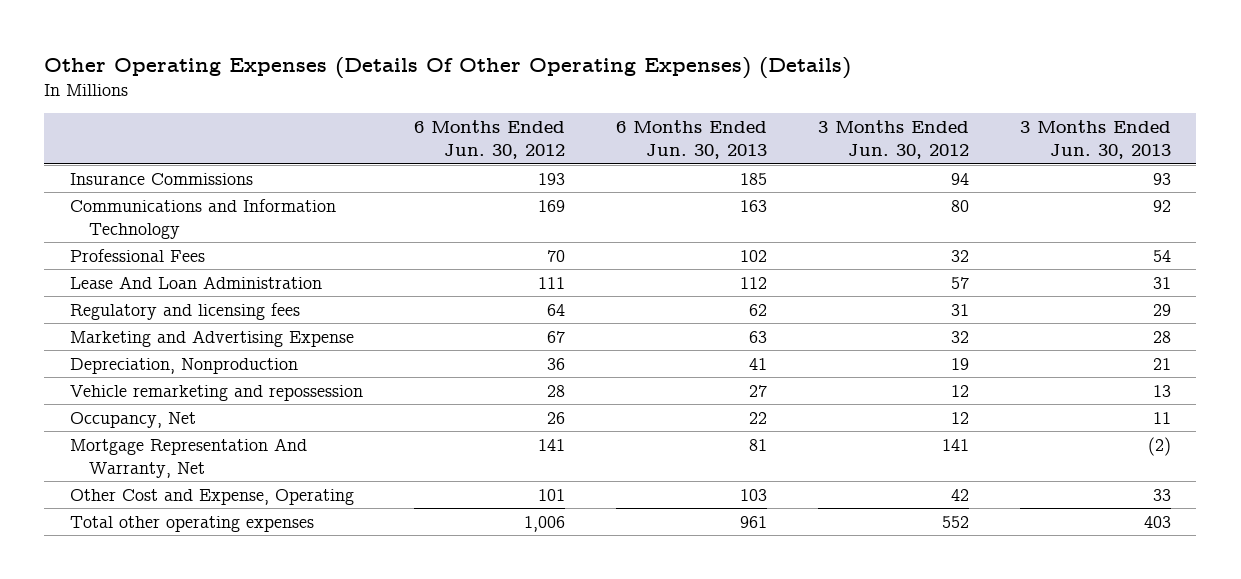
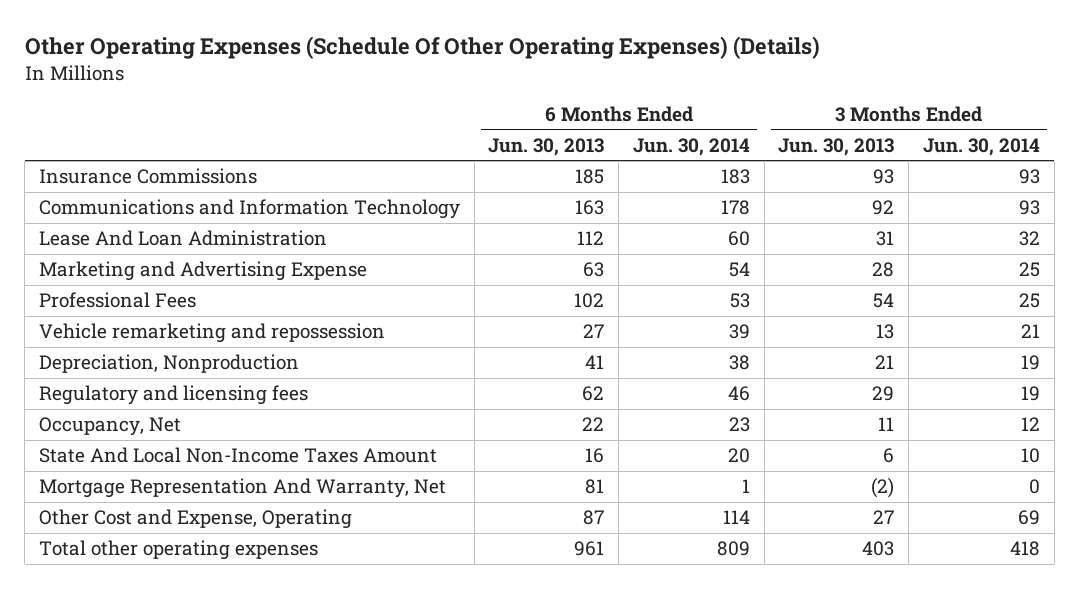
- Other Operating Expenses (Details Of Other Operating Expenses) (Details)
+ Other Operating Expenses (Schedule Of Other Operating Expenses) (Details)
- | 6 Months Ended Jun. 30, 2012 | 6 Months Ended Jun. 30, 2013 | 3 Months Ended Jun. 30, 2012 | 3 Months Ended Jun. 30, 2013
+ | 6 Months Ended Jun. 30, 2013 | 6 Months Ended Jun. 30, 2014 | 3 Months Ended Jun. 30, 2013 | 3 Months Ended Jun. 30, 2014
moved down: Professional Fees | 102 | 53 | 54 | 25
moved down: Depreciation, Nonproduction | 41 | 38 | 21 | 19
moved down: Regulatory and licensing fees | 62 | 46 | 29 | 19
+ State And Local Non-Income Taxes Amount | 16 | 20 | 6 | 10
- Other Cost and Expense, Operating | 101 | 103 | 42 | 33
+ Other Cost and Expense, Operating | 87 | 114 | 27 | 69

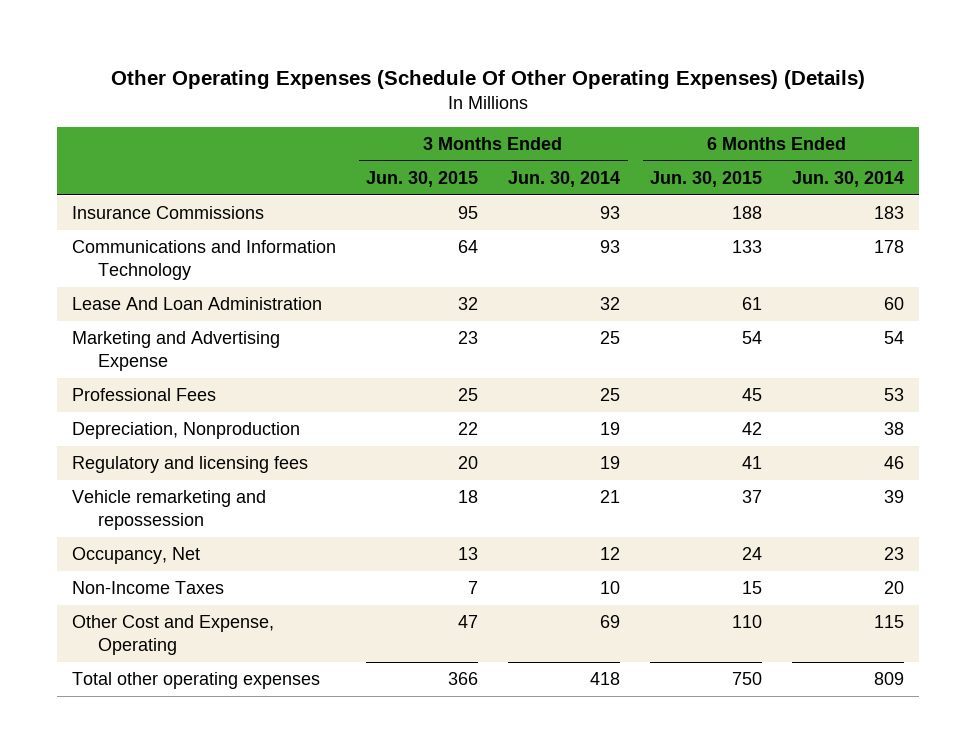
- | 6 Months Ended Jun. 30, 2013 | 6 Months Ended Jun. 30, 2014 | 3 Months Ended Jun. 30, 2013 | 3 Months Ended Jun. 30, 2014
+ | 3 Months Ended Jun. 30, 2015 | 3 Months Ended Jun. 30, 2014 | 6 Months Ended Jun. 30, 2015 | 6 Months Ended Jun. 30, 2014
moved down: Vehicle remarketing and repossession | 18 | 21 | 37 | 39
- State And Local Non-Income Taxes Amount | 16 | 20 | 6 | 10
- Mortgage Representation And Warranty, Net | 81 | 1 | (2) | 0
- Other Cost and Expense, Operating | 87 | 114 | 27 | 69
+ Non-Income Taxes | 7 | 10 | 15 | 20
+ Other Cost and Expense, Operating | 47 | 69 | 110 | 115

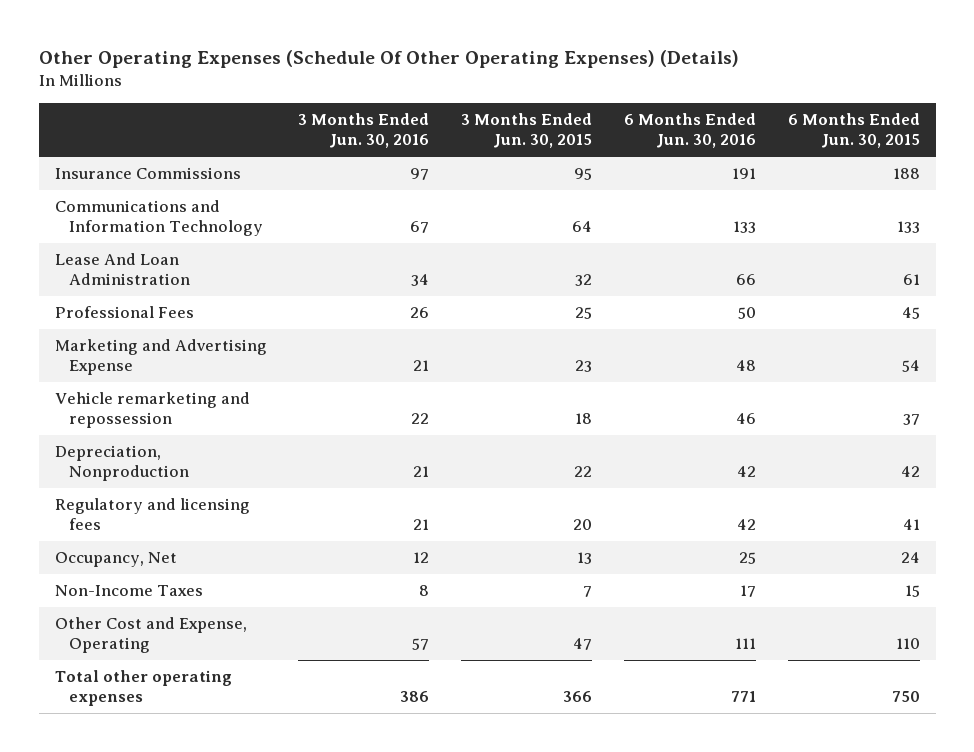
- | 3 Months Ended Jun. 30, 2015 | 3 Months Ended Jun. 30, 2014 | 6 Months Ended Jun. 30, 2015 | 6 Months Ended Jun. 30, 2014
+ | 3 Months Ended Jun. 30, 2016 | 3 Months Ended Jun. 30, 2015 | 6 Months Ended Jun. 30, 2016 | 6 Months Ended Jun. 30, 2015
moved down: Marketing and Advertising Expense | 21 | 23 | 48 | 54
moved up: Vehicle remarketing and repossession | 22 | 18 | 46 | 37

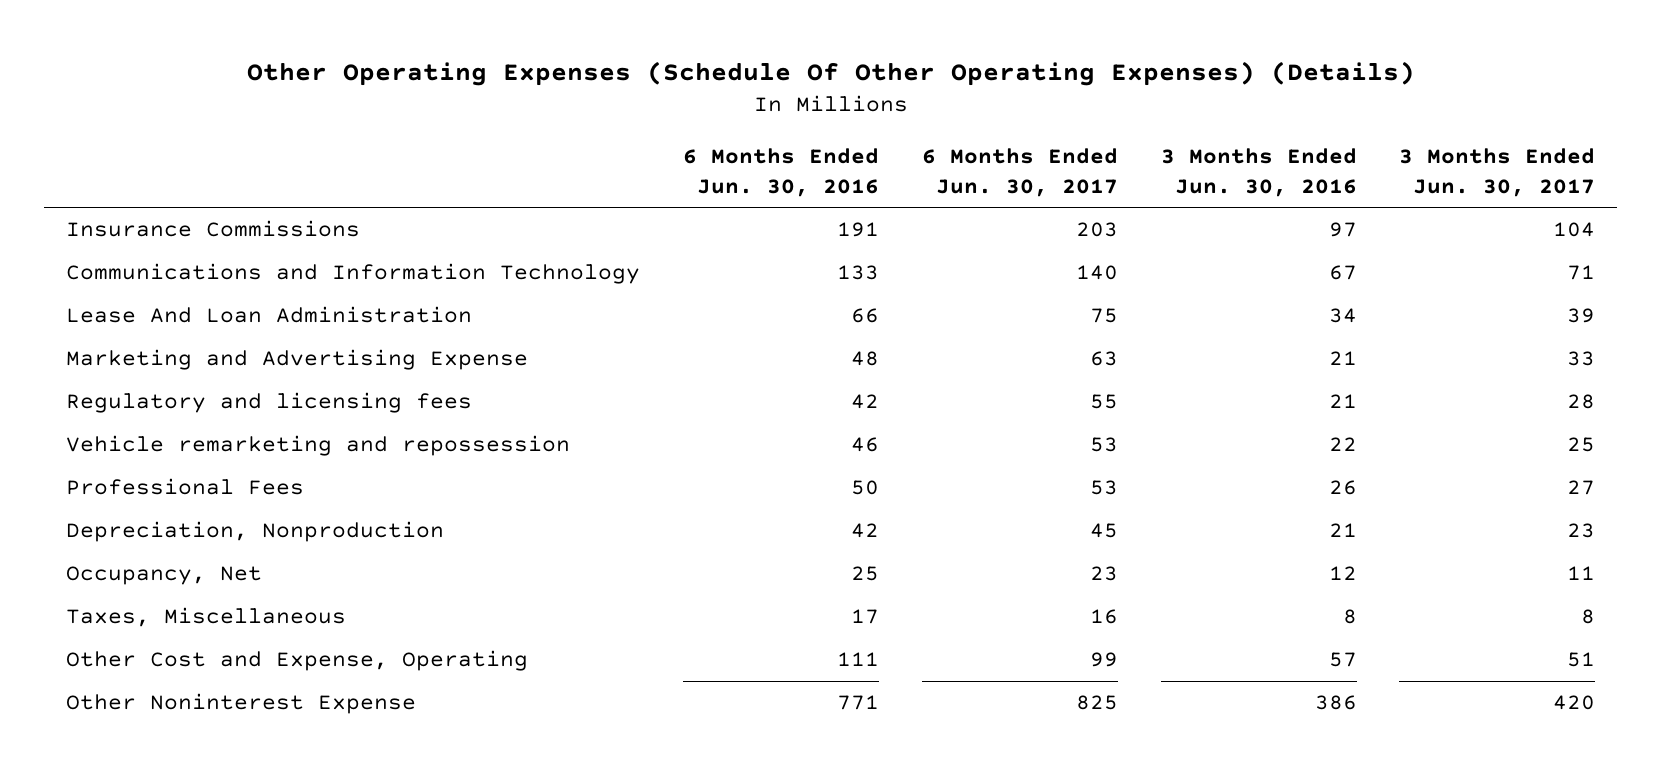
- | 3 Months Ended Jun. 30, 2016 | 3 Months Ended Jun. 30, 2015 | 6 Months Ended Jun. 30, 2016 | 6 Months Ended Jun. 30, 2015
+ | 6 Months Ended Jun. 30, 2016 | 6 Months Ended Jun. 30, 2017 | 3 Months Ended Jun. 30, 2016 | 3 Months Ended Jun. 30, 2017
moved up: Regulatory and licensing fees | 42 | 55 | 21 | 28
moved down: Professional Fees | 50 | 53 | 26 | 27
- Non-Income Taxes | 8 | 7 | 17 | 15
+ Taxes, Miscellaneous | 17 | 16 | 8 | 8
- Total other operating expenses | 386 | 366 | 771 | 750
+ Other Noninterest Expense | 771 | 825 | 386 | 420

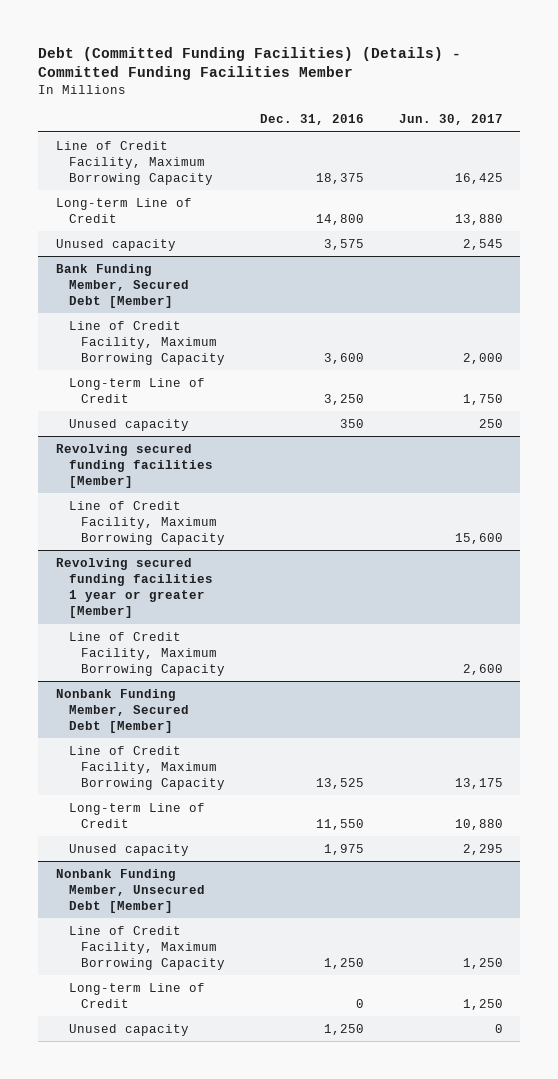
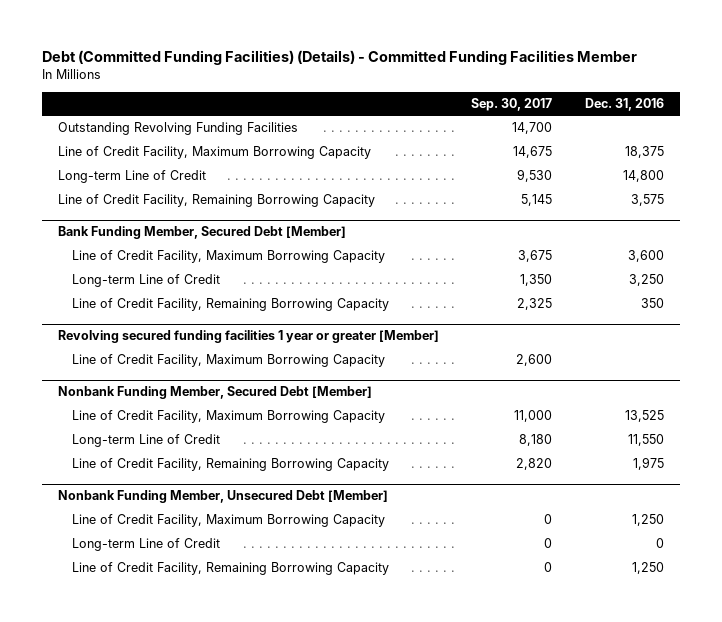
- | Dec. 31, 2016 | Jun. 30, 2017
+ | Sep. 30, 2017 | Dec. 31, 2016
+ Outstanding Revolving Funding Facilities | 14,700 |
- Unused capacity | 3,575 | 2,545
+ Line of Credit Facility, Remaining Borrowing Capacity | 5,145 | 3,575
@ Bank Funding Member, Secured Debt [Member]
- Unused capacity | 350 | 250
- Revolving secured funding facilities [Member]
- Line of Credit Facility, Maximum Borrowing Capacity | | 15,600
@ Bank Funding Member, Secured Debt [Member]
+ Line of Credit Facility, Remaining Borrowing Capacity | 2,325 | 350
@ Nonbank Funding Member, Secured Debt [Member]
- Unused capacity | 1,975 | 2,295
+ Line of Credit Facility, Remaining Borrowing Capacity | 2,820 | 1,975
@ Nonbank Funding Member, Unsecured Debt [Member]
- Unused capacity | 1,250 | 0
+ Line of Credit Facility, Remaining Borrowing Capacity | 0 | 1,250

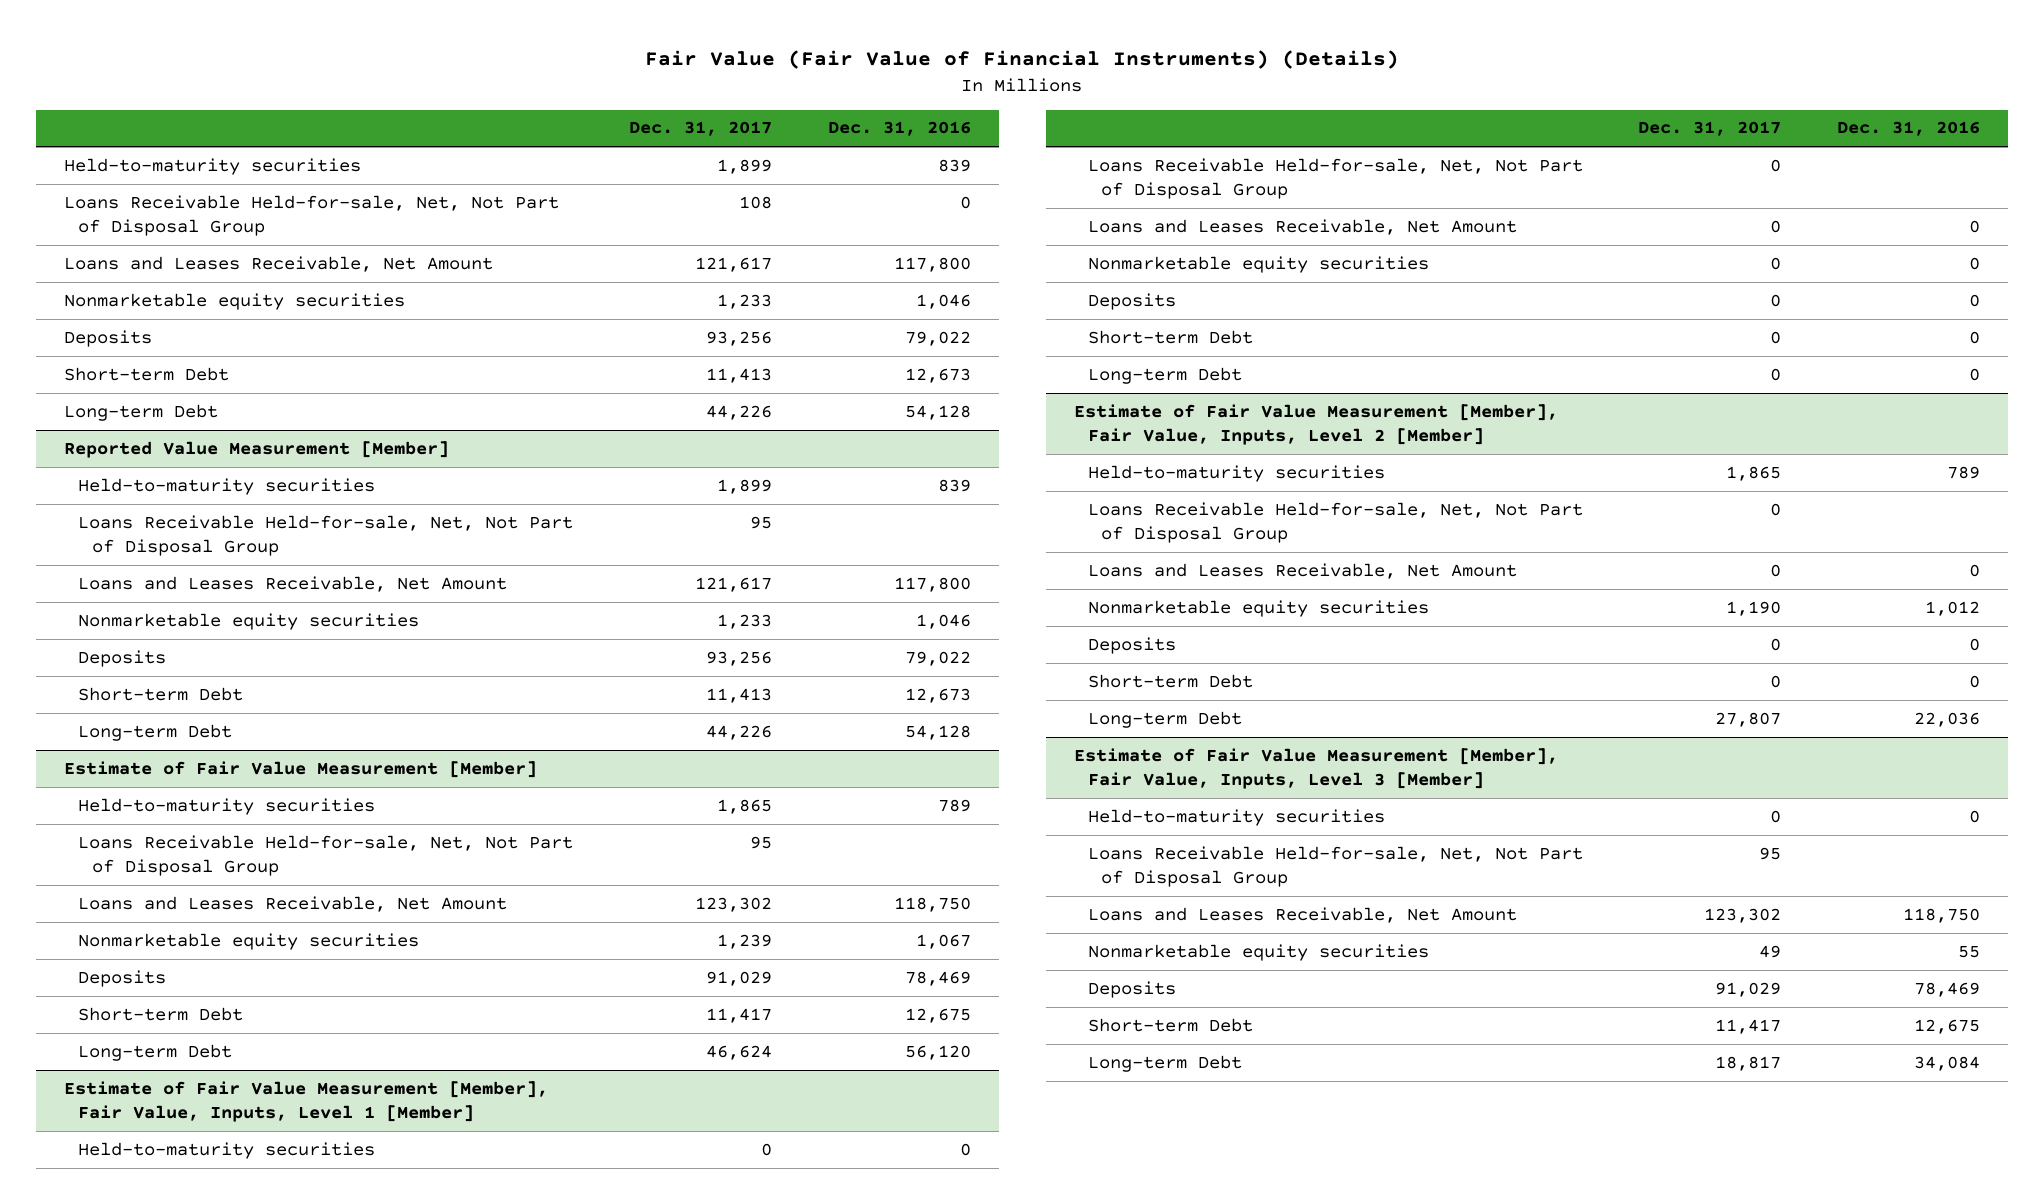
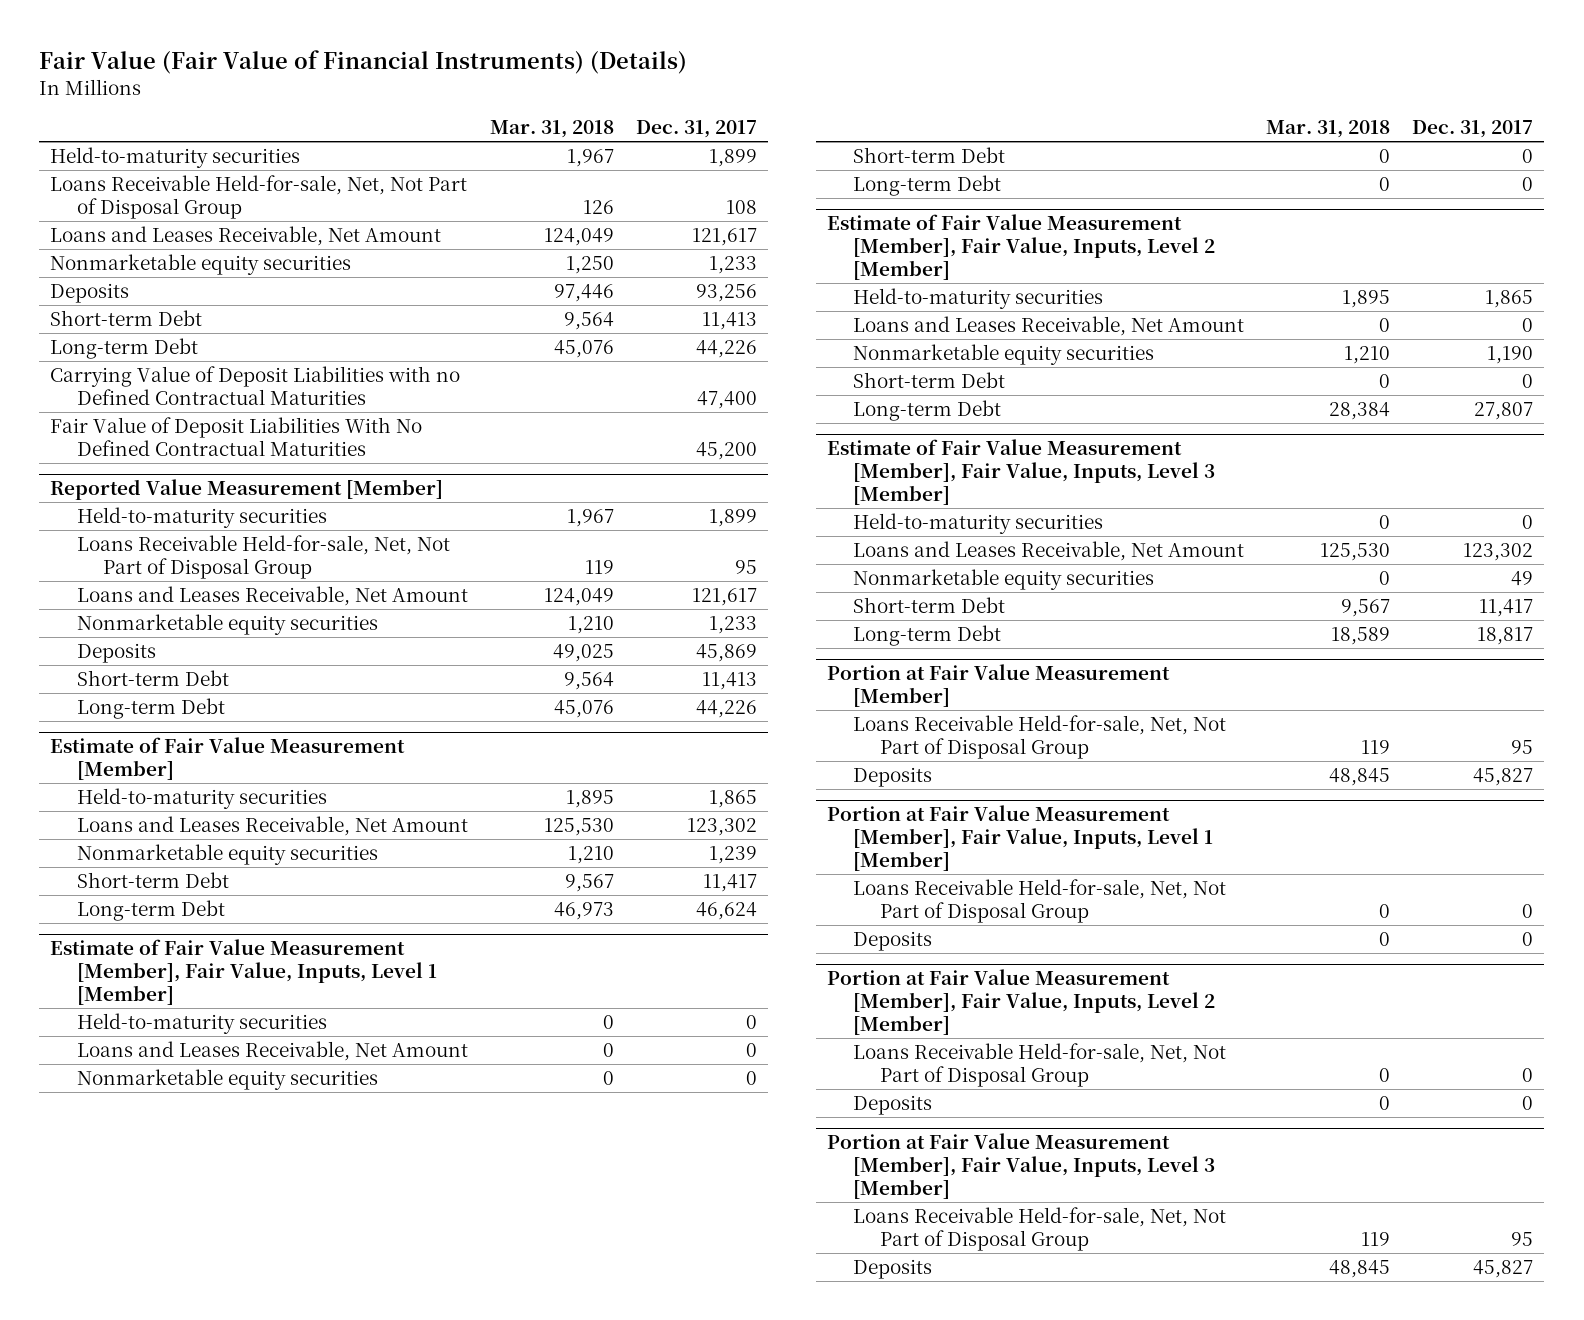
- | Dec. 31, 2017 | Dec. 31, 2016
+ | Mar. 31, 2018 | Dec. 31, 2017
+ Carrying Value of Deposit Liabilities with no Defined Contractual Maturities | | 47,400
+ Fair Value of Deposit Liabilities With No Defined Contractual Maturities | | 45,200
@ Reported Value Measurement [Member]
- Deposits | 93,256 | 79,022
+ Deposits | 49,025 | 45,869
@ Estimate of Fair Value Measurement [Member]
- Loans Receivable Held-for-sale, Net, Not Part of Disposal Group | 95 |
- Deposits | 91,029 | 78,469
@ Estimate of Fair Value Measurement [Member], Fair Value, Inputs, Level 1 [Member]
- Loans Receivable Held-for-sale, Net, Not Part of Disposal Group | 0 |
- Deposits | 0 | 0
@ Estimate of Fair Value Measurement [Member], Fair Value, Inputs, Level 2 [Member]
- Loans Receivable Held-for-sale, Net, Not Part of Disposal Group | 0 |
- Deposits | 0 | 0
@ Estimate of Fair Value Measurement [Member], Fair Value, Inputs, Level 3 [Member]
- Loans Receivable Held-for-sale, Net, Not Part of Disposal Group | 95 |
- Deposits | 91,029 | 78,469
+ Portion at Fair Value Measurement [Member]
+ Loans Receivable Held-for-sale, Net, Not Part of Disposal Group | 119 | 95
+ Deposits | 48,845 | 45,827
+ Portion at Fair Value Measurement [Member], Fair Value, Inputs, Level 1 [Member]
+ Loans Receivable Held-for-sale, Net, Not Part of Disposal Group | 0 | 0
+ Deposits | 0 | 0
+ Portion at Fair Value Measurement [Member], Fair Value, Inputs, Level 2 [Member]
+ Loans Receivable Held-for-sale, Net, Not Part of Disposal Group | 0 | 0
+ Deposits | 0 | 0
+ Portion at Fair Value Measurement [Member], Fair Value, Inputs, Level 3 [Member]
+ Loans Receivable Held-for-sale, Net, Not Part of Disposal Group | 119 | 95
+ Deposits | 48,845 | 45,827

